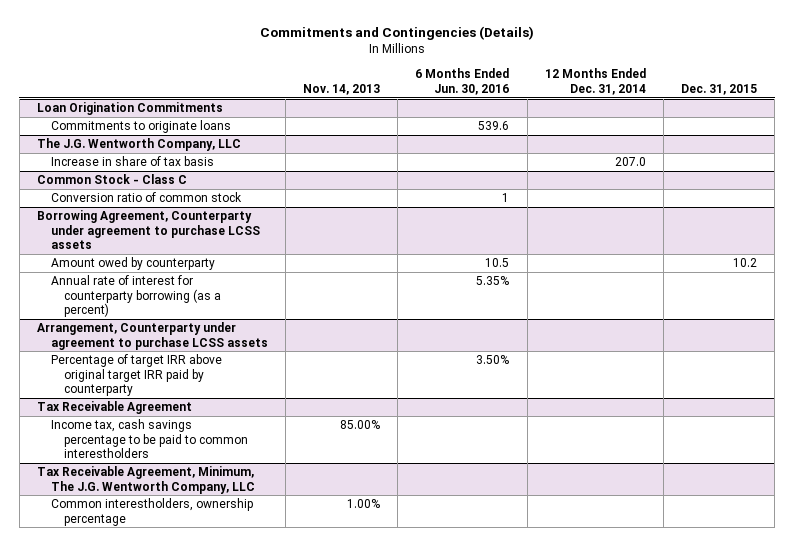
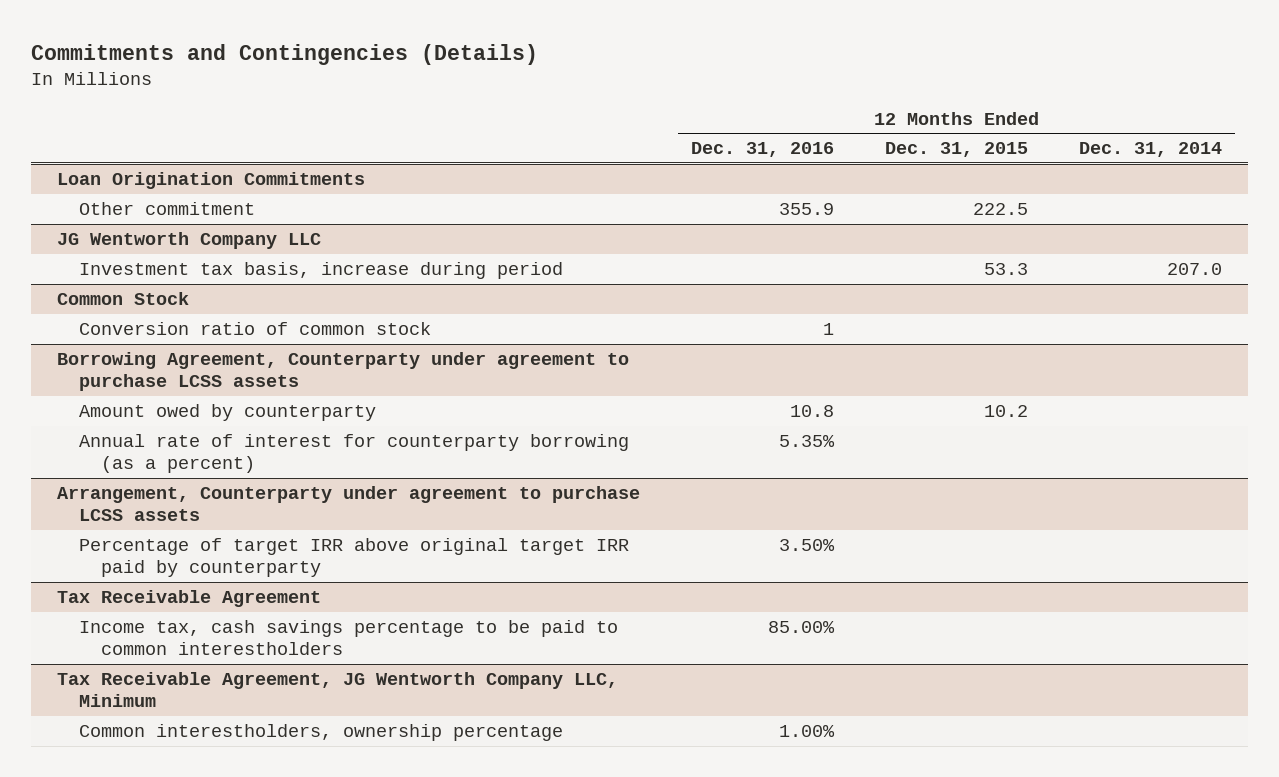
- | Nov. 14, 2013 | 6 Months Ended Jun. 30, 2016 | 12 Months Ended Dec. 31, 2014 | Dec. 31, 2015
+ | 12 Months Ended Dec. 31, 2016 | 12 Months Ended Dec. 31, 2015 | 12 Months Ended Dec. 31, 2014
@ Loan Origination Commitments
- Commitments to originate loans | | 539.6 | |
- The J.G. Wentworth Company, LLC
- Increase in share of tax basis | | | 207.0 |
- Common Stock - Class C
- Conversion ratio of common stock | | 1 | |
@ Loan Origination Commitments
+ Other commitment | 355.9 | 222.5 |
+ JG Wentworth Company LLC
+ Investment tax basis, increase during period | | 53.3 | 207.0
+ Common Stock
+ Conversion ratio of common stock | 1 | |
- Tax Receivable Agreement, Minimum, The J.G. Wentworth Company, LLC
+ Tax Receivable Agreement, JG Wentworth Company LLC, Minimum

